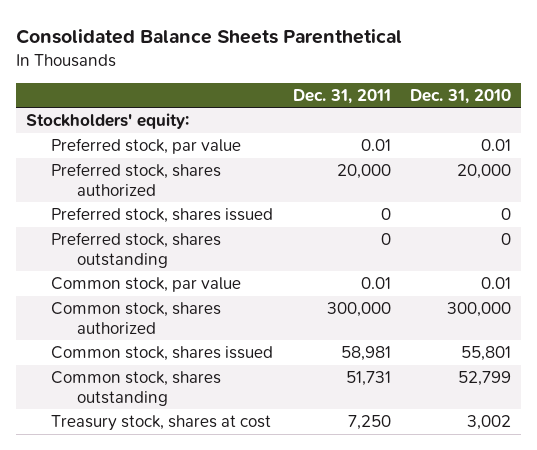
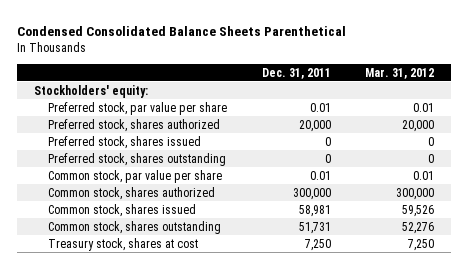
- Consolidated Balance Sheets Parenthetical
+ Condensed Consolidated Balance Sheets Parenthetical
- | Dec. 31, 2011 | Dec. 31, 2010
+ | Dec. 31, 2011 | Mar. 31, 2012
- Preferred stock, par value | 0.01 | 0.01
+ Preferred stock, par value per share | 0.01 | 0.01
- Common stock, par value | 0.01 | 0.01
+ Common stock, par value per share | 0.01 | 0.01

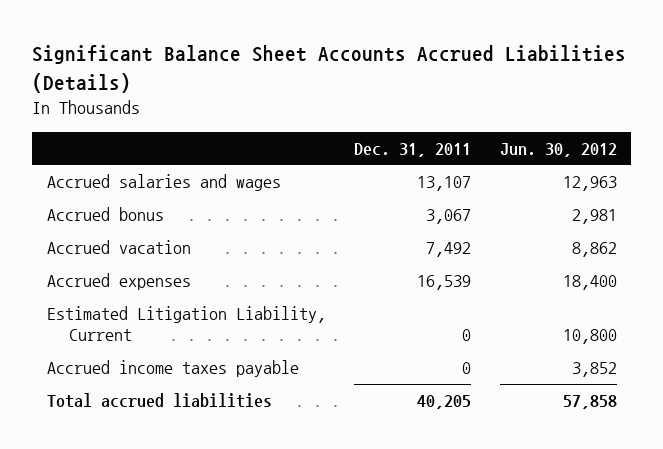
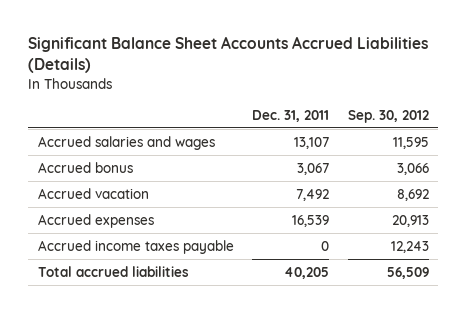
- | Dec. 31, 2011 | Jun. 30, 2012
+ | Dec. 31, 2011 | Sep. 30, 2012
- Estimated Litigation Liability, Current | 0 | 10,800

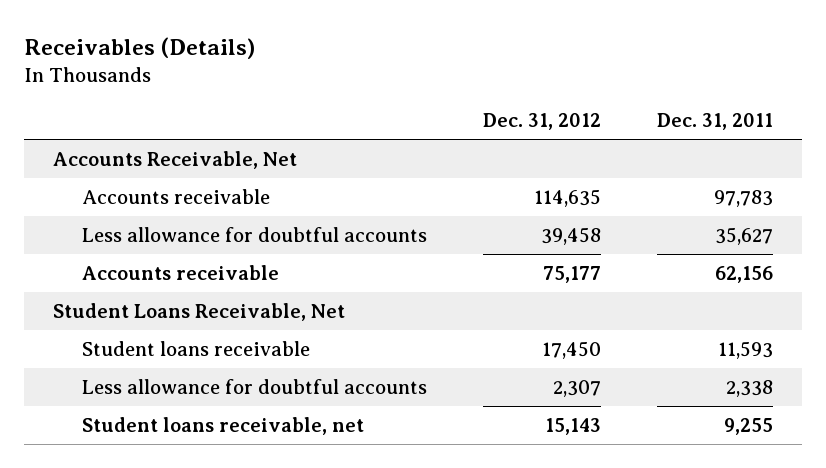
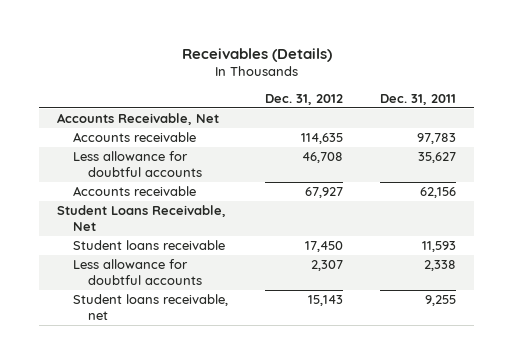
- Less allowance for doubtful accounts | 39,458 | 35,627
- Accounts receivable | 75,177 | 62,156
+ Less allowance for doubtful accounts | 46,708 | 35,627
+ Accounts receivable | 67,927 | 62,156

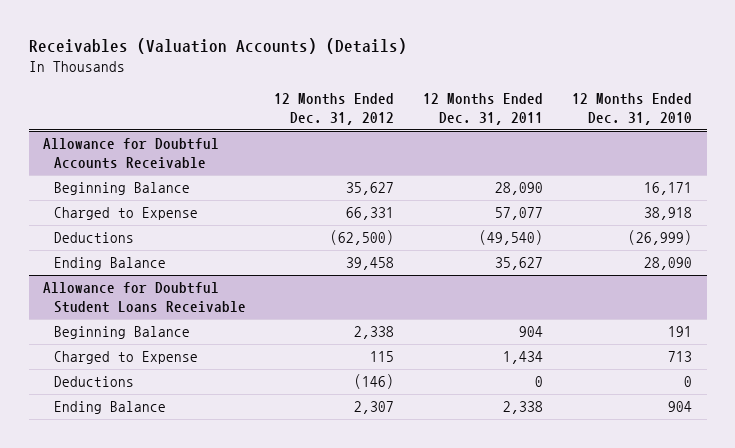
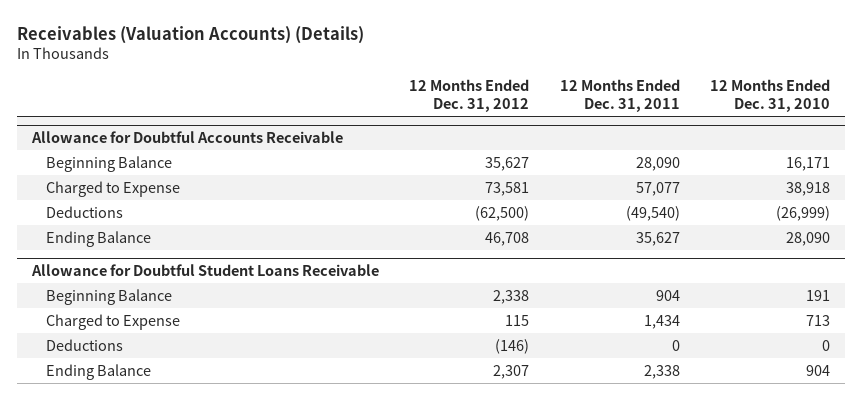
@ Allowance for Doubtful Accounts Receivable
- Charged to Expense | 66,331 | 57,077 | 38,918
+ Charged to Expense | 73,581 | 57,077 | 38,918
- Ending Balance | 39,458 | 35,627 | 28,090
+ Ending Balance | 46,708 | 35,627 | 28,090

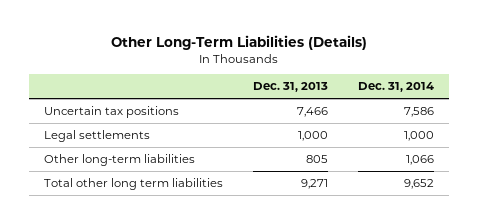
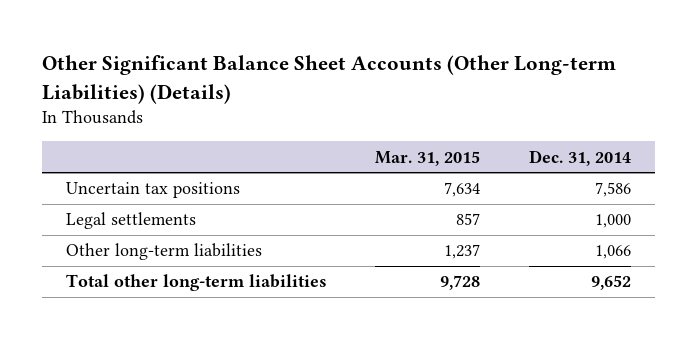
- Other Long-Term Liabilities (Details)
+ Other Significant Balance Sheet Accounts (Other Long-term Liabilities) (Details)
- | Dec. 31, 2013 | Dec. 31, 2014
+ | Mar. 31, 2015 | Dec. 31, 2014
- Total other long term liabilities | 9,271 | 9,652
+ Total other long-term liabilities | 9,728 | 9,652

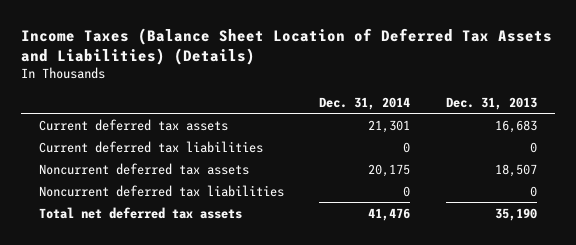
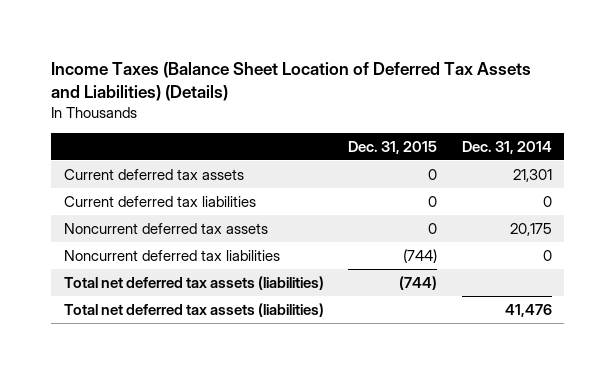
- | Dec. 31, 2014 | Dec. 31, 2013
+ | Dec. 31, 2015 | Dec. 31, 2014
- Total net deferred tax assets | 41,476 | 35,190
+ Total net deferred tax assets (liabilities) | (744) |
+ Total net deferred tax assets (liabilities) | | 41,476

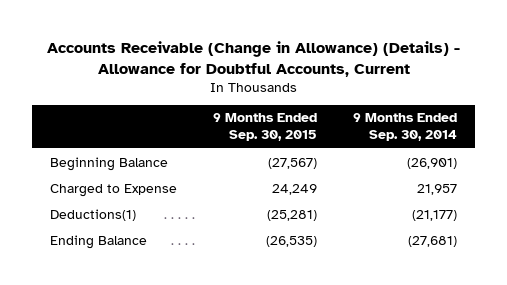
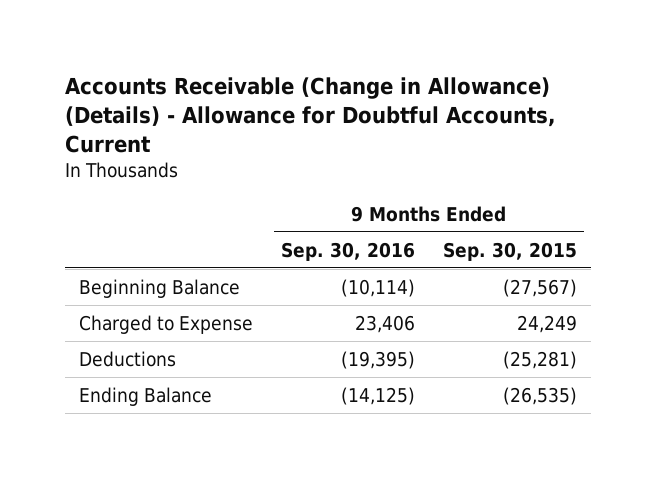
- | 9 Months Ended Sep. 30, 2015 | 9 Months Ended Sep. 30, 2014
+ | 9 Months Ended Sep. 30, 2016 | 9 Months Ended Sep. 30, 2015
- Deductions(1) | (25,281) | (21,177)
+ Deductions | (19,395) | (25,281)

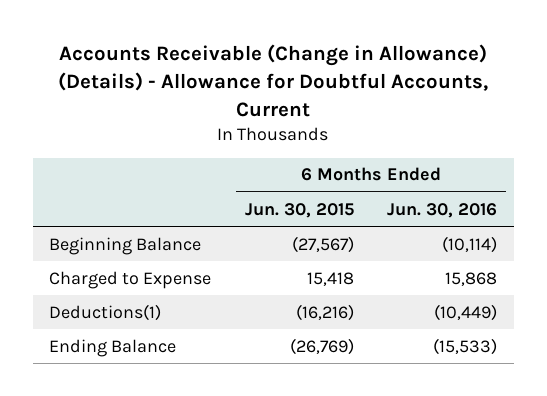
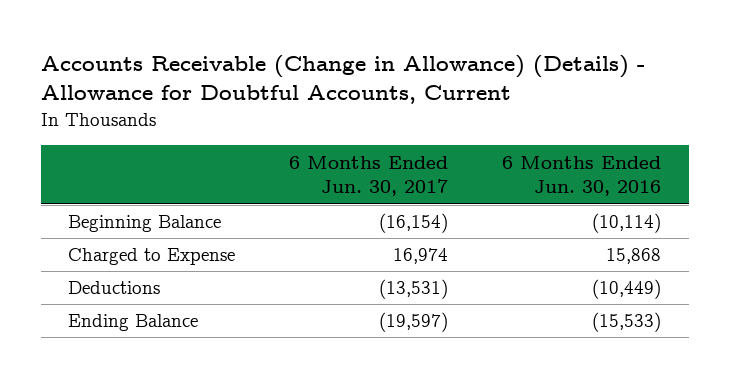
- | 6 Months Ended Jun. 30, 2015 | 6 Months Ended Jun. 30, 2016
+ | 6 Months Ended Jun. 30, 2017 | 6 Months Ended Jun. 30, 2016
- Deductions(1) | (16,216) | (10,449)
+ Deductions | (13,531) | (10,449)

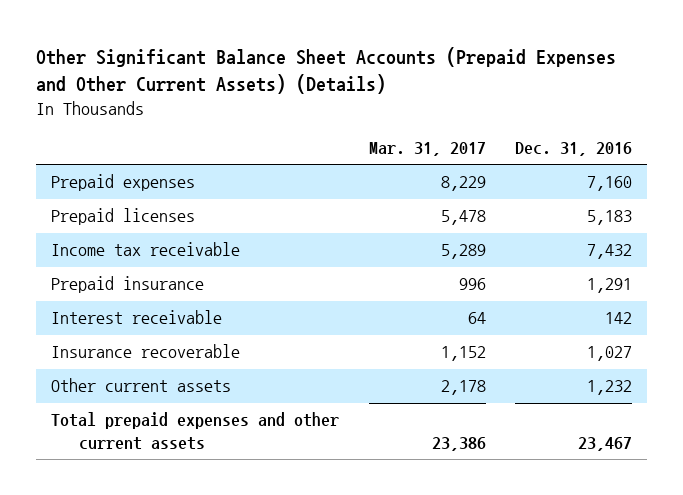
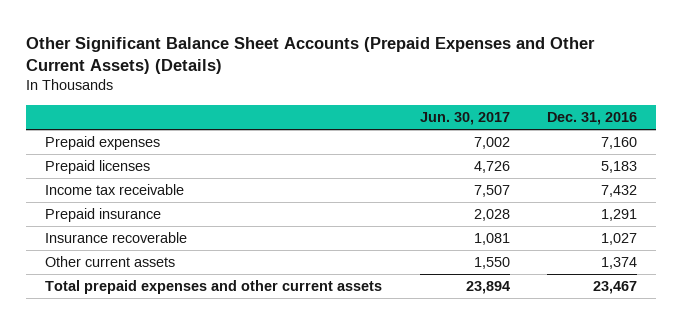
- | Mar. 31, 2017 | Dec. 31, 2016
+ | Jun. 30, 2017 | Dec. 31, 2016
- Interest receivable | 64 | 142
- Other current assets | 2,178 | 1,232
+ Other current assets | 1,550 | 1,374

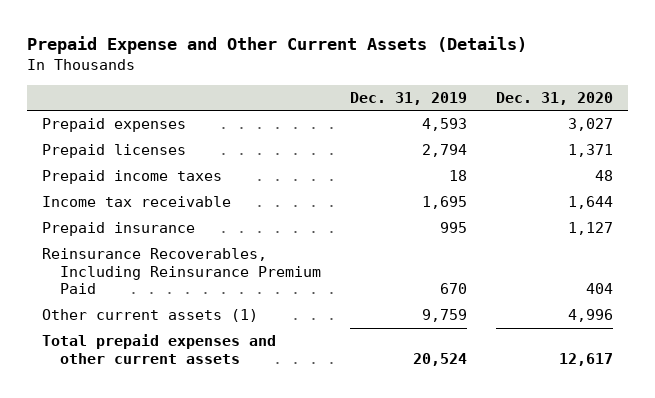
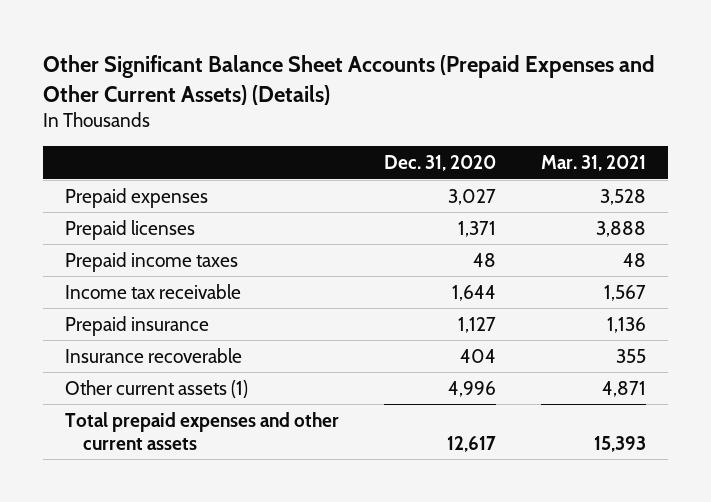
- Prepaid Expense and Other Current Assets (Details)
+ Other Significant Balance Sheet Accounts (Prepaid Expenses and Other Current Assets) (Details)
- | Dec. 31, 2019 | Dec. 31, 2020
+ | Dec. 31, 2020 | Mar. 31, 2021
- Reinsurance Recoverables, Including Reinsurance Premium Paid | 670 | 404
+ Insurance recoverable | 404 | 355

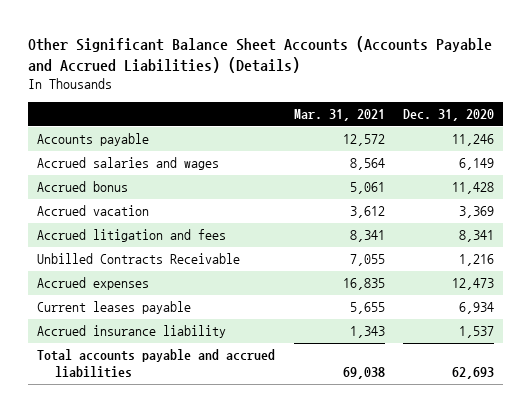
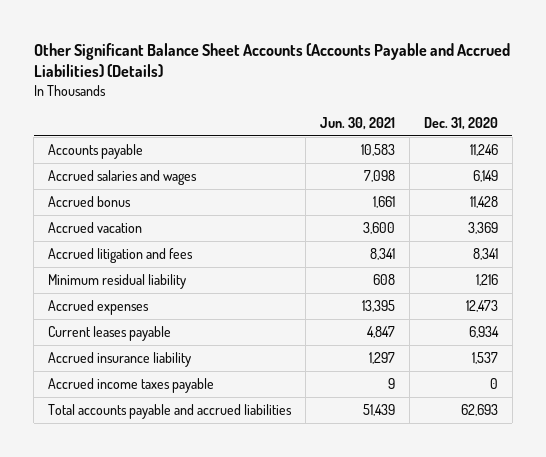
- | Mar. 31, 2021 | Dec. 31, 2020
+ | Jun. 30, 2021 | Dec. 31, 2020
- Unbilled Contracts Receivable | 7,055 | 1,216
+ Minimum residual liability | 608 | 1,216
+ Accrued income taxes payable | 9 | 0

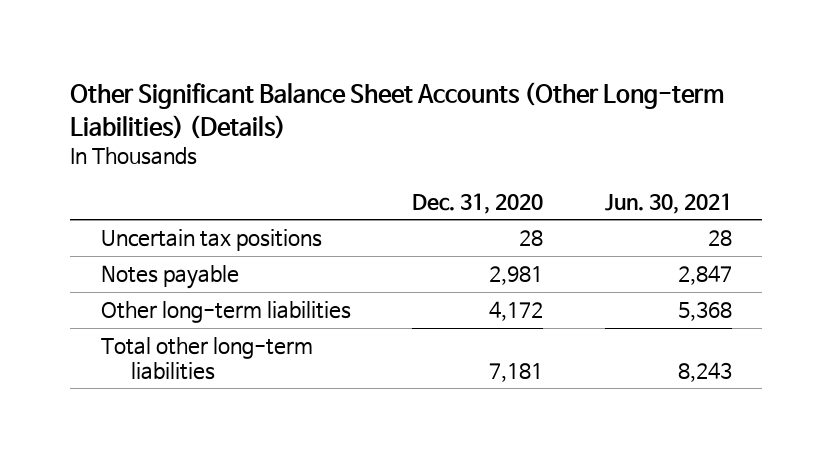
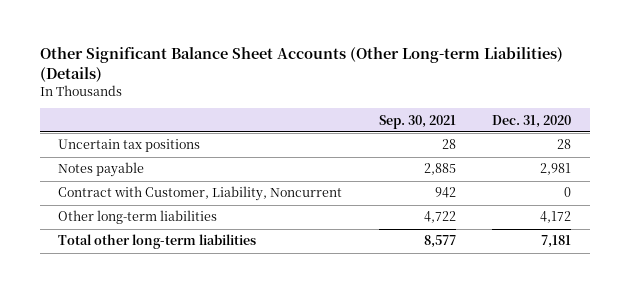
- | Dec. 31, 2020 | Jun. 30, 2021
+ | Sep. 30, 2021 | Dec. 31, 2020
+ Contract with Customer, Liability, Noncurrent | 942 | 0

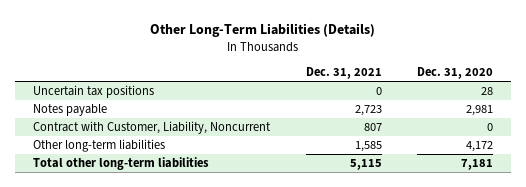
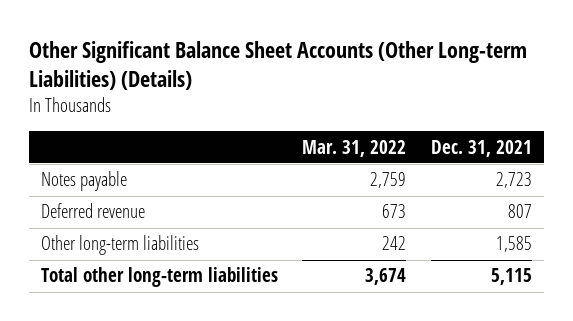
- Other Long-Term Liabilities (Details)
+ Other Significant Balance Sheet Accounts (Other Long-term Liabilities) (Details)
- | Dec. 31, 2021 | Dec. 31, 2020
+ | Mar. 31, 2022 | Dec. 31, 2021
- Uncertain tax positions | 0 | 28
- Contract with Customer, Liability, Noncurrent | 807 | 0
+ Deferred revenue | 673 | 807

